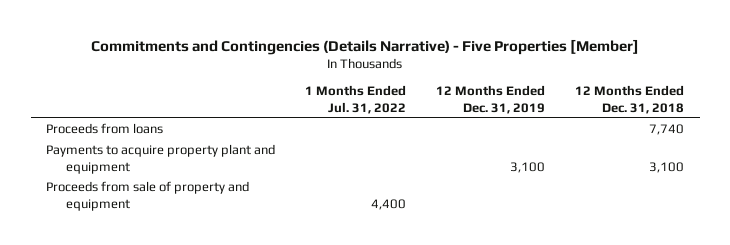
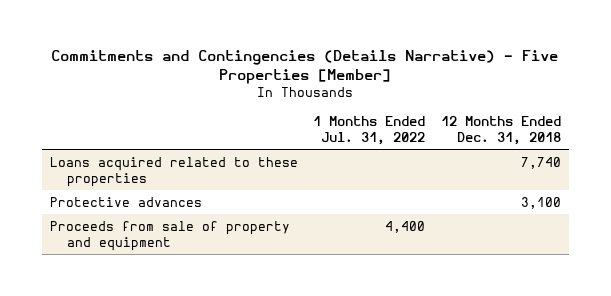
- | 1 Months Ended Jul. 31, 2022 | 12 Months Ended Dec. 31, 2019 | 12 Months Ended Dec. 31, 2018
+ | 1 Months Ended Jul. 31, 2022 | 12 Months Ended Dec. 31, 2018
- Proceeds from loans | | | 7,740
- Payments to acquire property plant and equipment | | 3,100 | 3,100
+ Loans acquired related to these properties | | 7,740
+ Protective advances | | 3,100

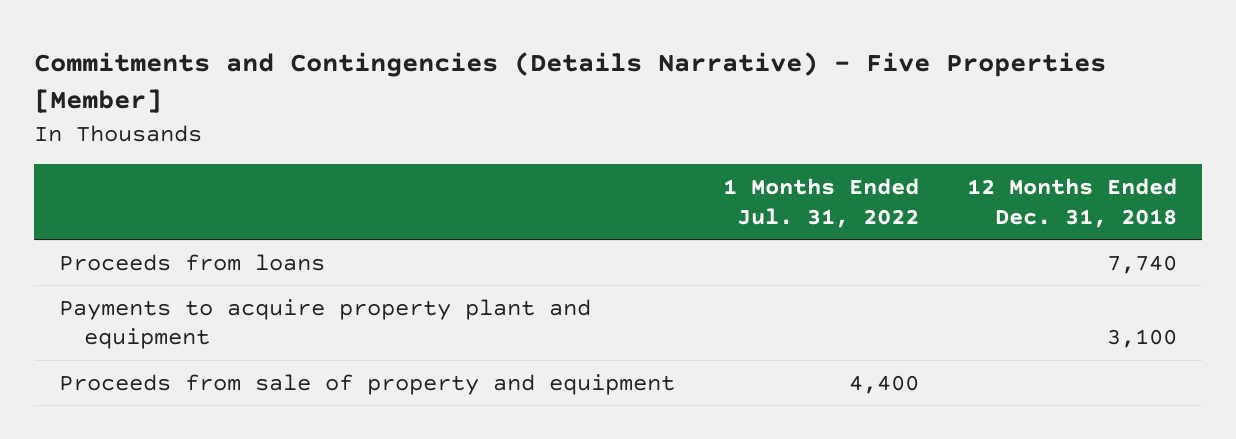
- Loans acquired related to these properties | | 7,740
- Protective advances | | 3,100
+ Proceeds from loans | | 7,740
+ Payments to acquire property plant and equipment | | 3,100

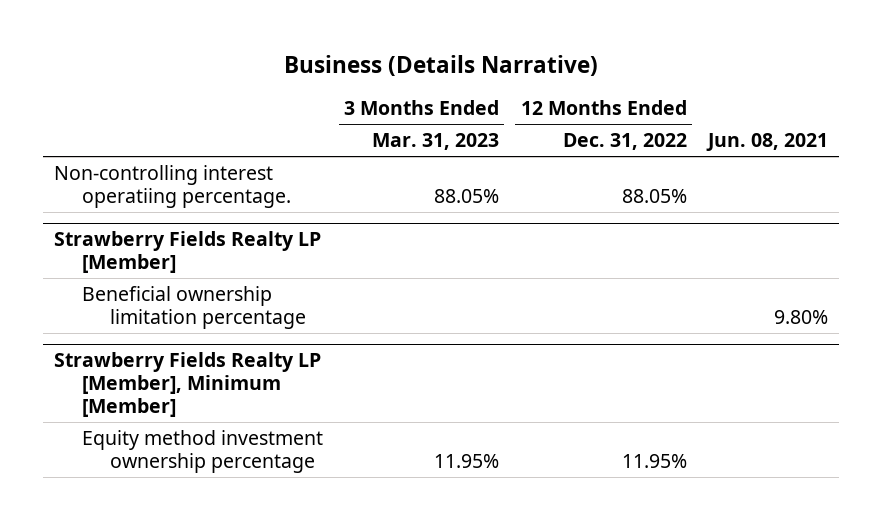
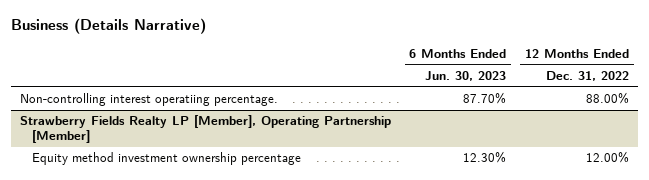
- | 3 Months Ended Mar. 31, 2023 | 12 Months Ended Dec. 31, 2022 | Jun. 08, 2021
+ | 6 Months Ended Jun. 30, 2023 | 12 Months Ended Dec. 31, 2022
- Non-controlling interest operatiing percentage. | 88.05% | 88.05% |
- Strawberry Fields Realty LP [Member]
- Beneficial ownership limitation percentage | | | 9.80%
- Strawberry Fields Realty LP [Member], Minimum [Member]
- Equity method investment ownership percentage | 11.95% | 11.95% |
+ Non-controlling interest operatiing percentage. | 87.70% | 88.00%
+ Strawberry Fields Realty LP [Member], Operating Partnership [Member]
+ Equity method investment ownership percentage | 12.30% | 12.00%

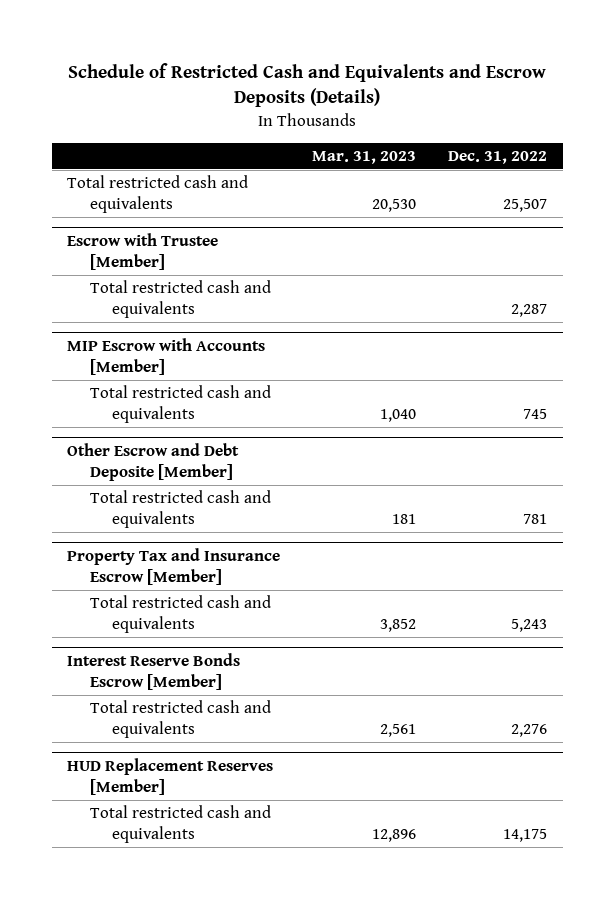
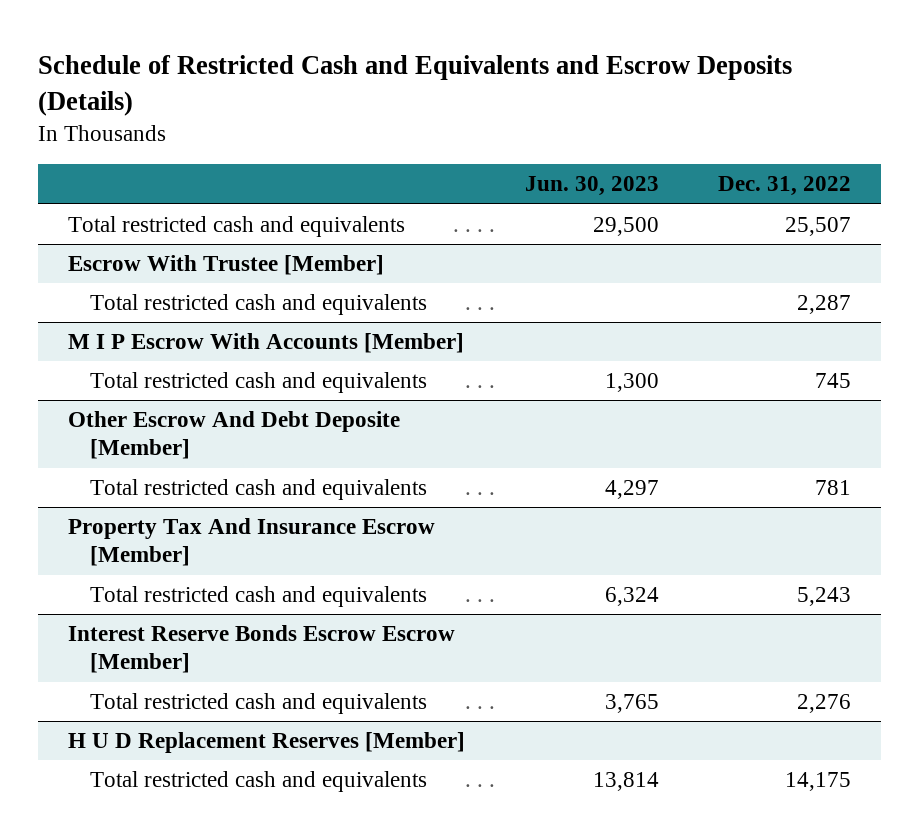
- | Mar. 31, 2023 | Dec. 31, 2022
+ | Jun. 30, 2023 | Dec. 31, 2022
- Escrow with Trustee [Member]
+ Escrow With Trustee [Member]
- MIP Escrow with Accounts [Member]
+ M I P Escrow With Accounts [Member]
- Other Escrow and Debt Deposite [Member]
+ Other Escrow And Debt Deposite [Member]
- Property Tax and Insurance Escrow [Member]
+ Property Tax And Insurance Escrow [Member]
- Interest Reserve Bonds Escrow [Member]
+ Interest Reserve Bonds Escrow Escrow [Member]
- HUD Replacement Reserves [Member]
+ H U D Replacement Reserves [Member]

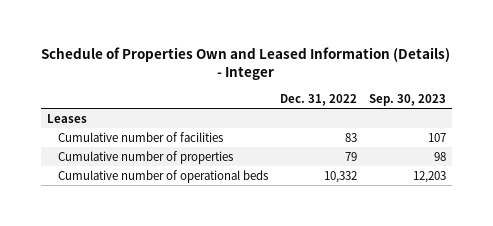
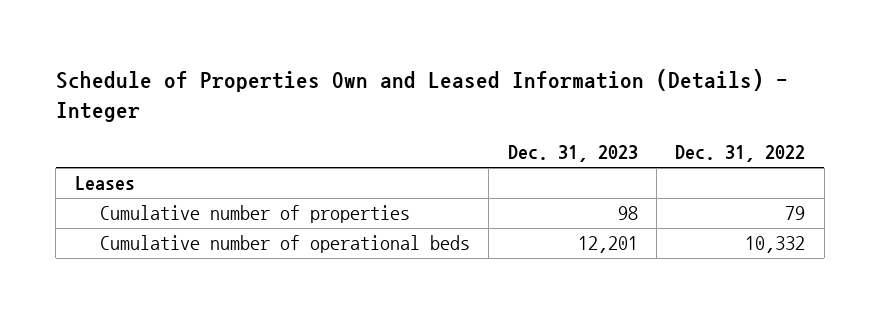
- | Dec. 31, 2022 | Sep. 30, 2023
+ | Dec. 31, 2023 | Dec. 31, 2022
- Cumulative number of facilities | 83 | 107

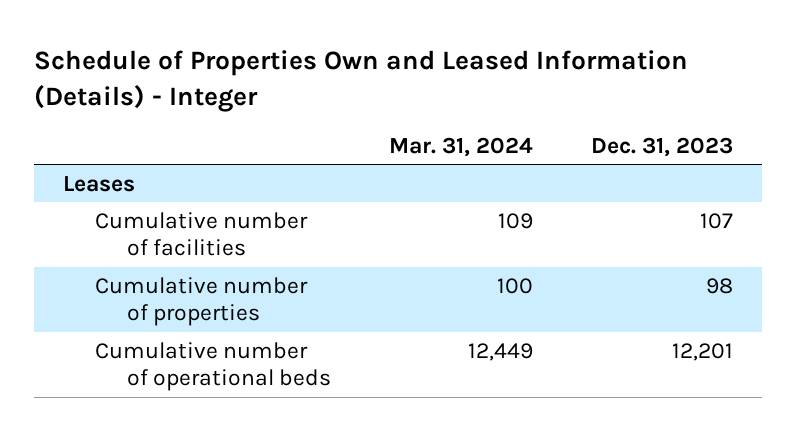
- | Dec. 31, 2023 | Dec. 31, 2022
+ | Mar. 31, 2024 | Dec. 31, 2023
+ Cumulative number of facilities | 109 | 107

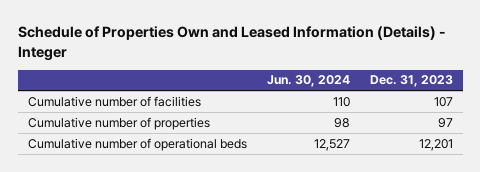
- | Mar. 31, 2024 | Dec. 31, 2023
+ | Jun. 30, 2024 | Dec. 31, 2023
- Leases
- Cumulative number of properties | 100 | 98
+ Cumulative number of properties | 98 | 97

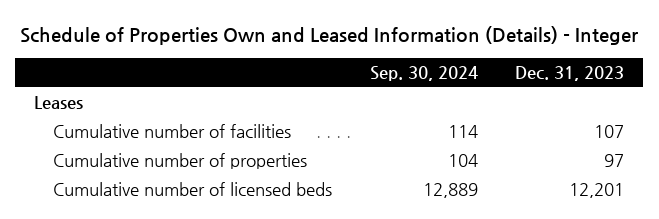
- | Jun. 30, 2024 | Dec. 31, 2023
+ | Sep. 30, 2024 | Dec. 31, 2023
+ Leases
- Cumulative number of operational beds | 12,527 | 12,201
+ Cumulative number of licensed beds | 12,889 | 12,201

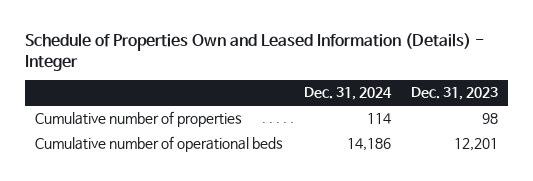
- | Sep. 30, 2024 | Dec. 31, 2023
+ | Dec. 31, 2024 | Dec. 31, 2023
- Leases
- Cumulative number of facilities | 114 | 107
- Cumulative number of properties | 104 | 97
- Cumulative number of licensed beds | 12,889 | 12,201
+ Cumulative number of properties | 114 | 98
+ Cumulative number of operational beds | 14,186 | 12,201

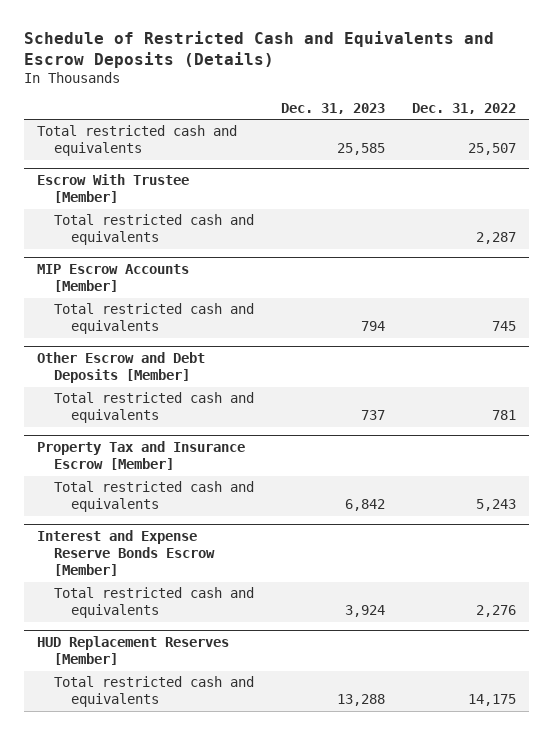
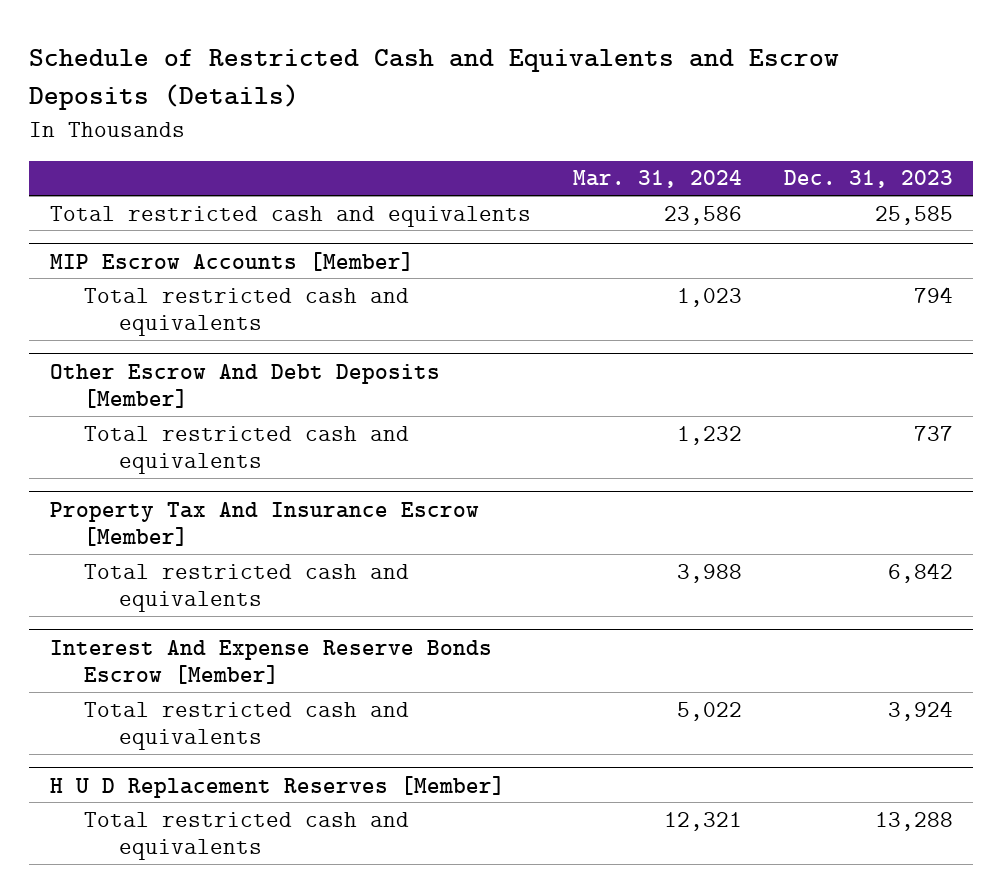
- | Dec. 31, 2023 | Dec. 31, 2022
+ | Mar. 31, 2024 | Dec. 31, 2023
- Escrow With Trustee [Member]
- Total restricted cash and equivalents | | 2,287
- Other Escrow and Debt Deposits [Member]
+ Other Escrow And Debt Deposits [Member]
- Property Tax and Insurance Escrow [Member]
+ Property Tax And Insurance Escrow [Member]
- Interest and Expense Reserve Bonds Escrow [Member]
+ Interest And Expense Reserve Bonds Escrow [Member]
- HUD Replacement Reserves [Member]
+ H U D Replacement Reserves [Member]

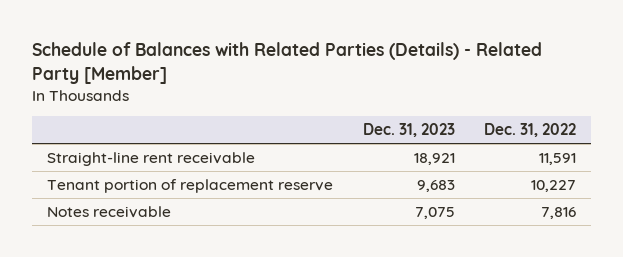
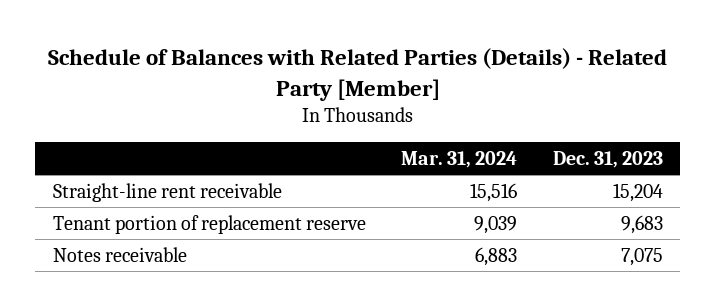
- | Dec. 31, 2023 | Dec. 31, 2022
+ | Mar. 31, 2024 | Dec. 31, 2023
- Straight-line rent receivable | 18,921 | 11,591
+ Straight-line rent receivable | 15,516 | 15,204

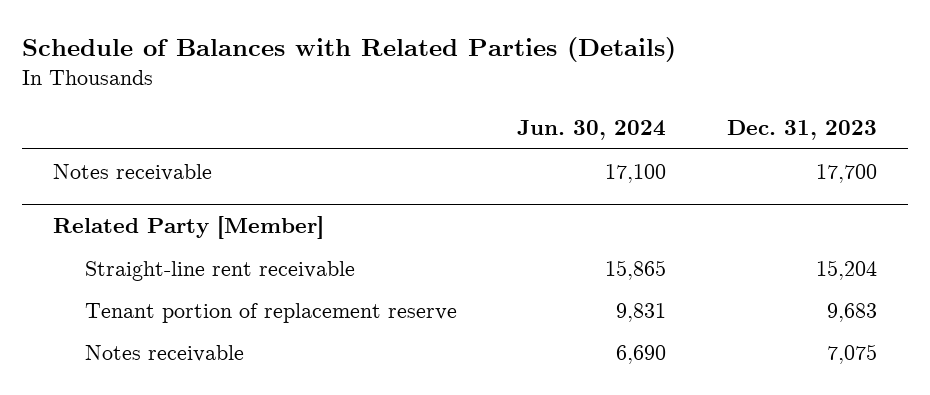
- Schedule of Balances with Related Parties (Details) - Related Party [Member]
+ Schedule of Balances with Related Parties (Details)
- | Mar. 31, 2024 | Dec. 31, 2023
+ | Jun. 30, 2024 | Dec. 31, 2023
+ Notes receivable | 17,100 | 17,700
+ Related Party [Member]

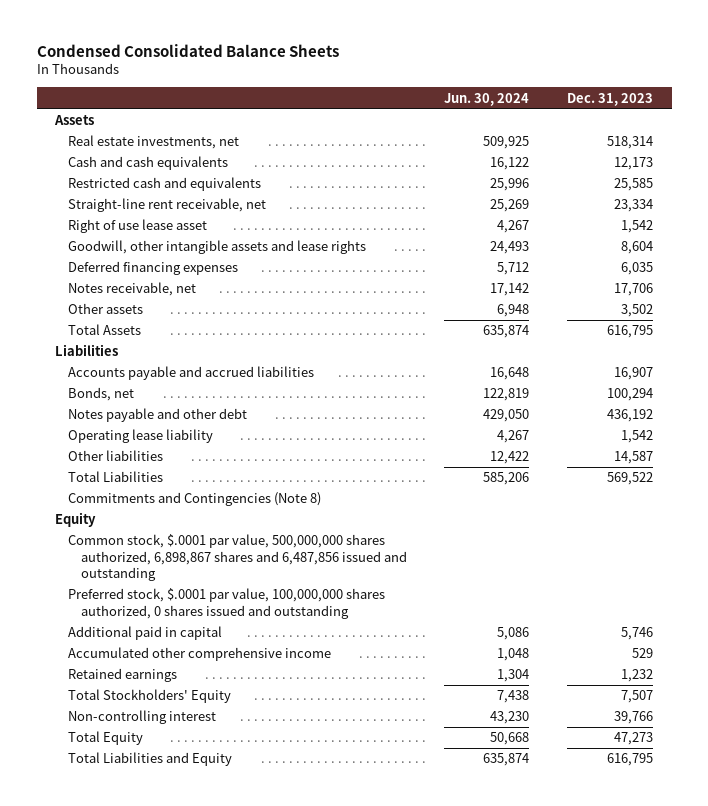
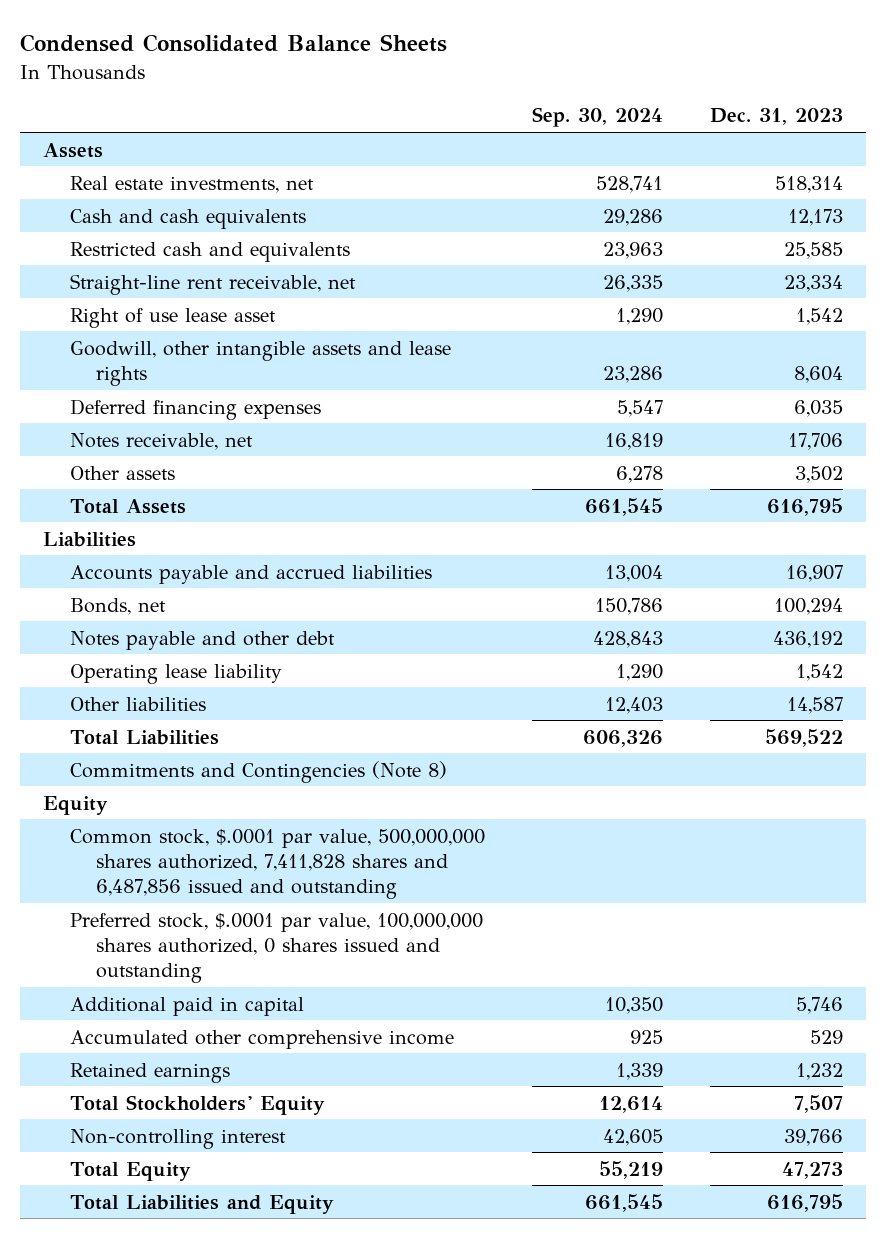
- | Jun. 30, 2024 | Dec. 31, 2023
+ | Sep. 30, 2024 | Dec. 31, 2023
- Common stock, $.0001 par value, 500,000,000 shares authorized, 6,898,867 shares and 6,487,856 issued and outstanding
+ Common stock, $.0001 par value, 500,000,000 shares authorized, 7,411,828 shares and 6,487,856 issued and outstanding

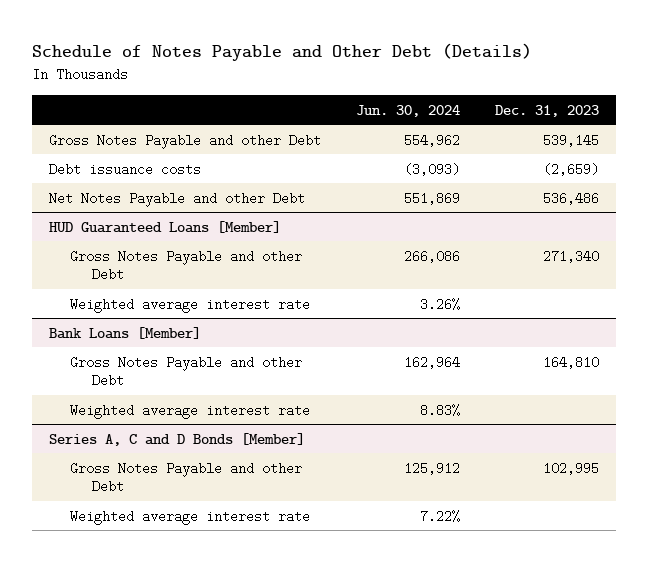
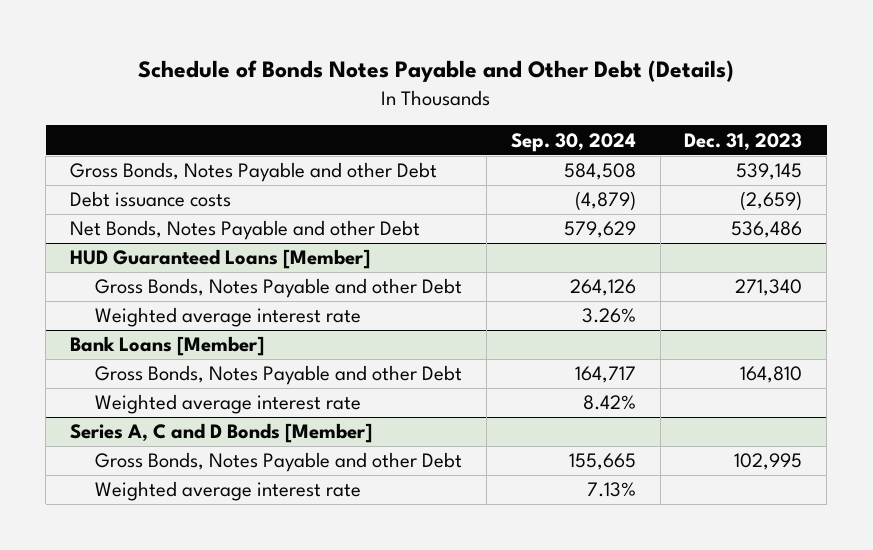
- Schedule of Notes Payable and Other Debt (Details)
+ Schedule of Bonds Notes Payable and Other Debt (Details)
- | Jun. 30, 2024 | Dec. 31, 2023
+ | Sep. 30, 2024 | Dec. 31, 2023
- Gross Notes Payable and other Debt | 554,962 | 539,145
+ Gross Bonds, Notes Payable and other Debt | 584,508 | 539,145
- Net Notes Payable and other Debt | 551,869 | 536,486
+ Net Bonds, Notes Payable and other Debt | 579,629 | 536,486
@ HUD Guaranteed Loans [Member]
- Gross Notes Payable and other Debt | 266,086 | 271,340
+ Gross Bonds, Notes Payable and other Debt | 264,126 | 271,340
@ Bank Loans [Member]
- Gross Notes Payable and other Debt | 162,964 | 164,810
+ Gross Bonds, Notes Payable and other Debt | 164,717 | 164,810
@ Series A, C and D Bonds [Member]
- Gross Notes Payable and other Debt | 125,912 | 102,995
+ Gross Bonds, Notes Payable and other Debt | 155,665 | 102,995

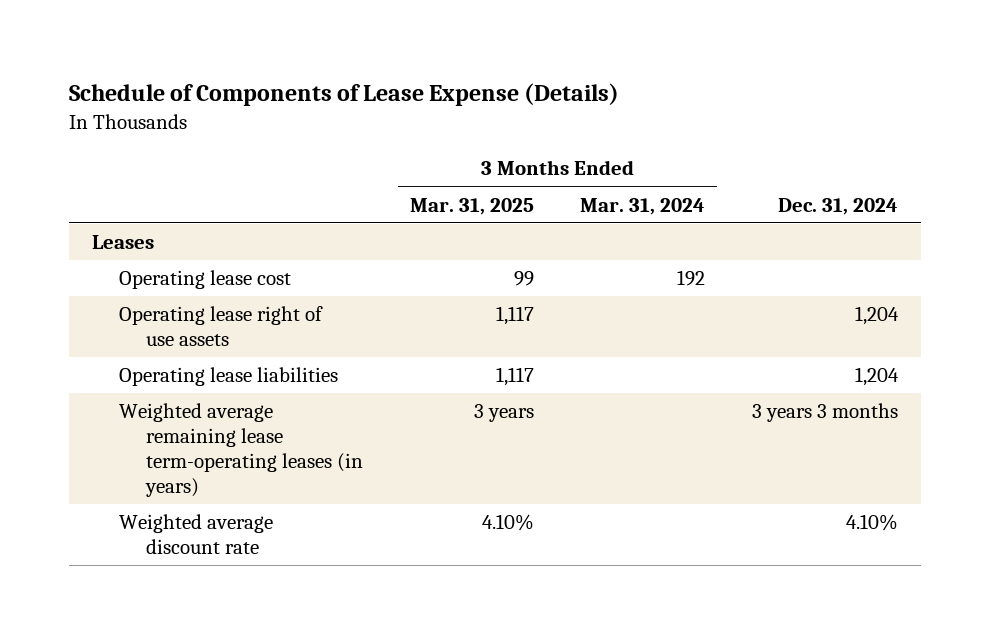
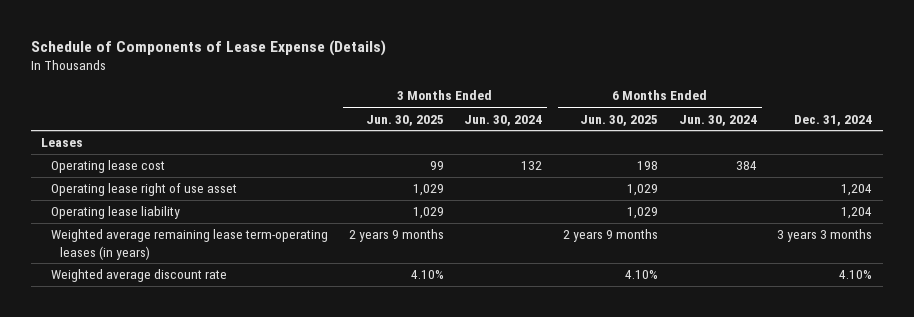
- | 3 Months Ended Mar. 31, 2025 | 3 Months Ended Mar. 31, 2024 | Dec. 31, 2024
+ | 3 Months Ended Jun. 30, 2025 | 3 Months Ended Jun. 30, 2024 | 6 Months Ended Jun. 30, 2025 | 6 Months Ended Jun. 30, 2024 | Dec. 31, 2024
- Operating lease right of use assets | 1,117 | | 1,204
- Operating lease liabilities | 1,117 | | 1,204
+ Operating lease right of use asset | 1,029 | | 1,029 | | 1,204
+ Operating lease liability | 1,029 | | 1,029 | | 1,204

